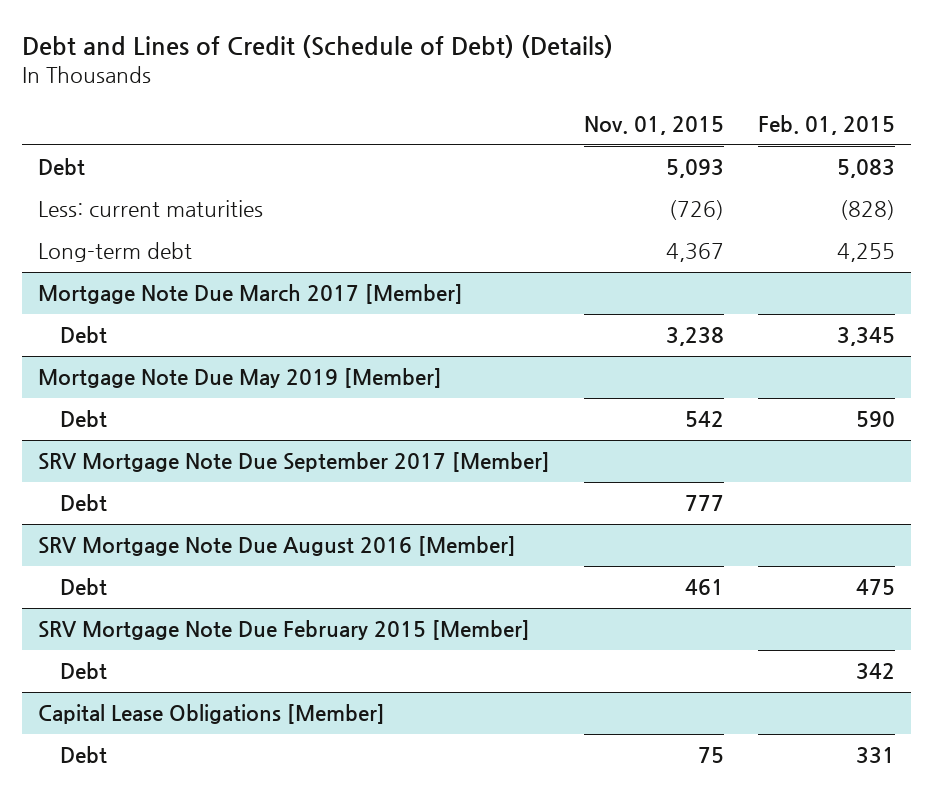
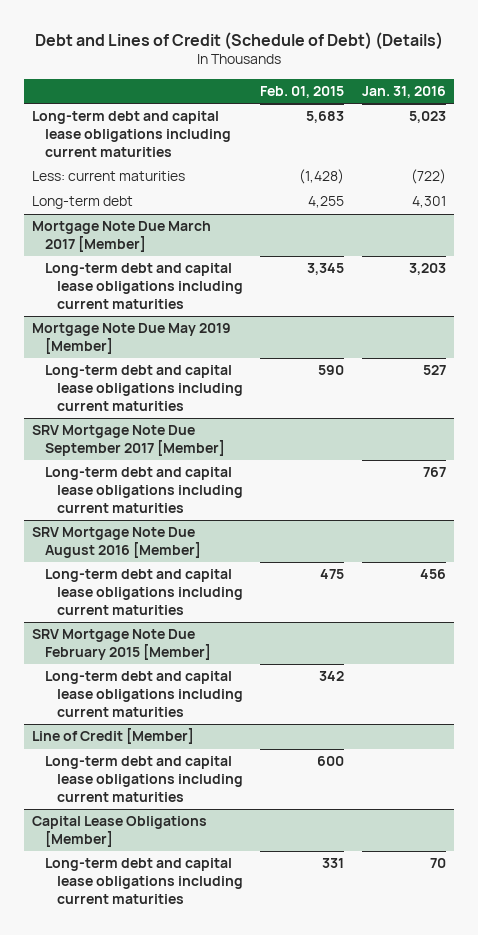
- | Nov. 01, 2015 | Feb. 01, 2015
+ | Feb. 01, 2015 | Jan. 31, 2016
- Debt | 5,093 | 5,083
- Less: current maturities | (726) | (828)
+ Long-term debt and capital lease obligations including current maturities | 5,683 | 5,023
+ Less: current maturities | (1,428) | (722)
@ Mortgage Note Due March 2017 [Member]
- Debt | 3,238 | 3,345
+ Long-term debt and capital lease obligations including current maturities | 3,345 | 3,203
@ Mortgage Note Due May 2019 [Member]
- Debt | 542 | 590
+ Long-term debt and capital lease obligations including current maturities | 590 | 527
@ SRV Mortgage Note Due September 2017 [Member]
- Debt | 777 |
+ Long-term debt and capital lease obligations including current maturities | | 767
@ SRV Mortgage Note Due August 2016 [Member]
- Debt | 461 | 475
+ Long-term debt and capital lease obligations including current maturities | 475 | 456
@ SRV Mortgage Note Due February 2015 [Member]
- Debt | | 342
+ Long-term debt and capital lease obligations including current maturities | 342 |
+ Line of Credit [Member]
+ Long-term debt and capital lease obligations including current maturities | 600 |
@ Capital Lease Obligations [Member]
- Debt | 75 | 331
+ Long-term debt and capital lease obligations including current maturities | 331 | 70

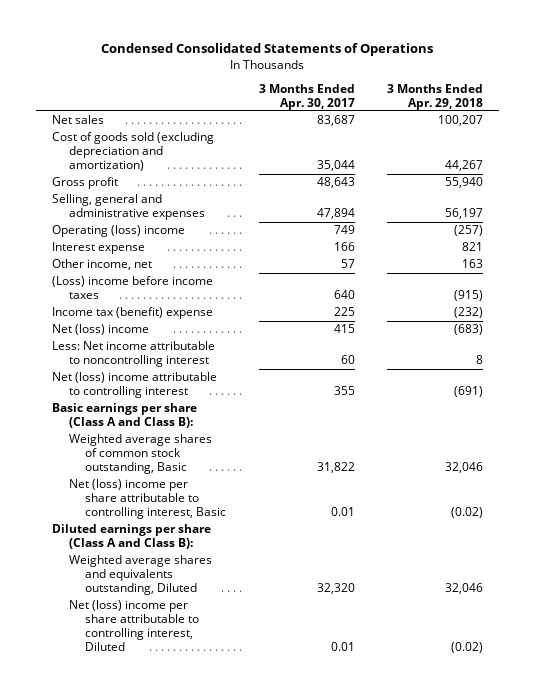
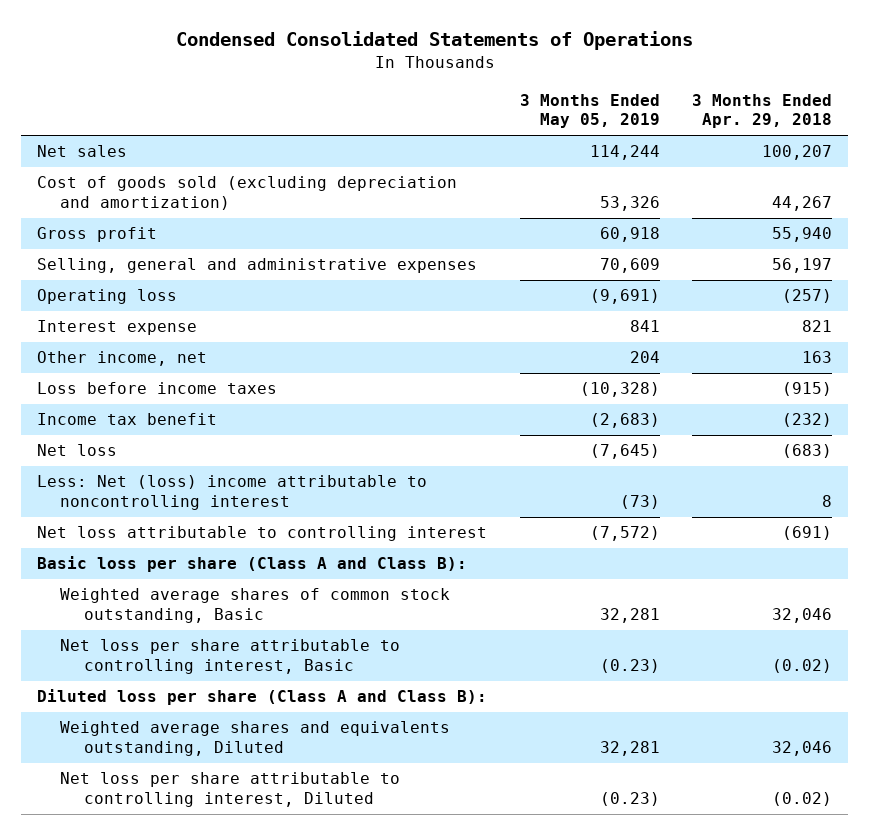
- | 3 Months Ended Apr. 30, 2017 | 3 Months Ended Apr. 29, 2018
+ | 3 Months Ended May 05, 2019 | 3 Months Ended Apr. 29, 2018
- Operating (loss) income | 749 | (257)
+ Operating loss | (9,691) | (257)
- (Loss) income before income taxes | 640 | (915)
- Income tax (benefit) expense | 225 | (232)
- Net (loss) income | 415 | (683)
- Less: Net income attributable to noncontrolling interest | 60 | 8
- Net (loss) income attributable to controlling interest | 355 | (691)
- Basic earnings per share (Class A and Class B):
+ Loss before income taxes | (10,328) | (915)
+ Income tax benefit | (2,683) | (232)
+ Net loss | (7,645) | (683)
+ Less: Net (loss) income attributable to noncontrolling interest | (73) | 8
+ Net loss attributable to controlling interest | (7,572) | (691)
+ Basic loss per share (Class A and Class B):
- Net (loss) income per share attributable to controlling interest, Basic | 0.01 | (0.02)
- Diluted earnings per share (Class A and Class B):
+ Net loss per share attributable to controlling interest, Basic | (0.23) | (0.02)
+ Diluted loss per share (Class A and Class B):
- Net (loss) income per share attributable to controlling interest, Diluted | 0.01 | (0.02)
+ Net loss per share attributable to controlling interest, Diluted | (0.23) | (0.02)

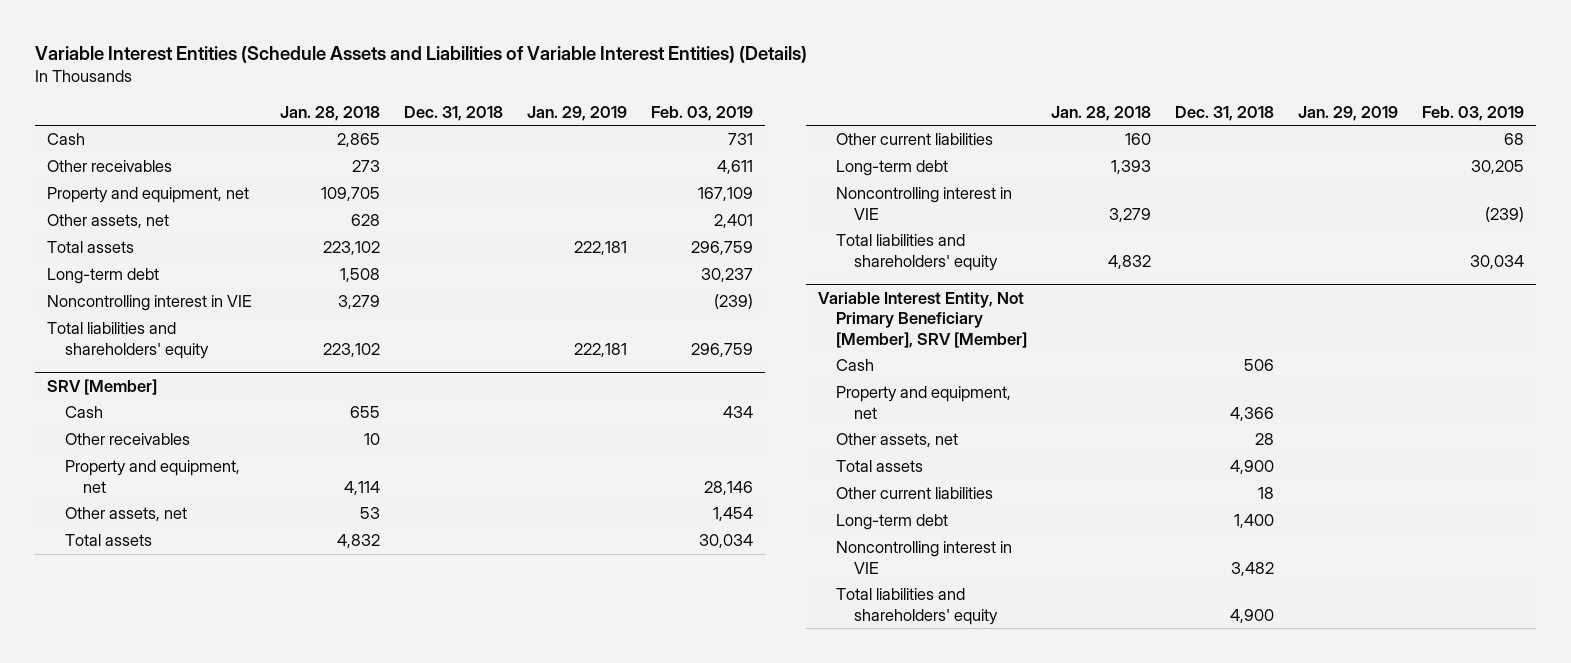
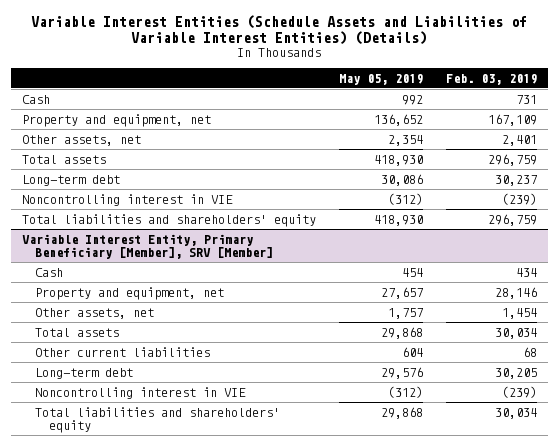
- | Jan. 28, 2018 | Dec. 31, 2018 | Jan. 29, 2019 | Feb. 03, 2019
+ | May 05, 2019 | Feb. 03, 2019
- Other receivables | 273 | | | 4,611
- SRV [Member]
+ Variable Interest Entity, Primary Beneficiary [Member], SRV [Member]
- Other receivables | 10 | | |
- Variable Interest Entity, Not Primary Beneficiary [Member], SRV [Member]
- Cash | | 506 | |
- Property and equipment, net | | 4,366 | |
- Other assets, net | | 28 | |
- Total assets | | 4,900 | |
- Other current liabilities | | 18 | |
- Long-term debt | | 1,400 | |
- Noncontrolling interest in VIE | | 3,482 | |
- Total liabilities and shareholders' equity | | 4,900 | |

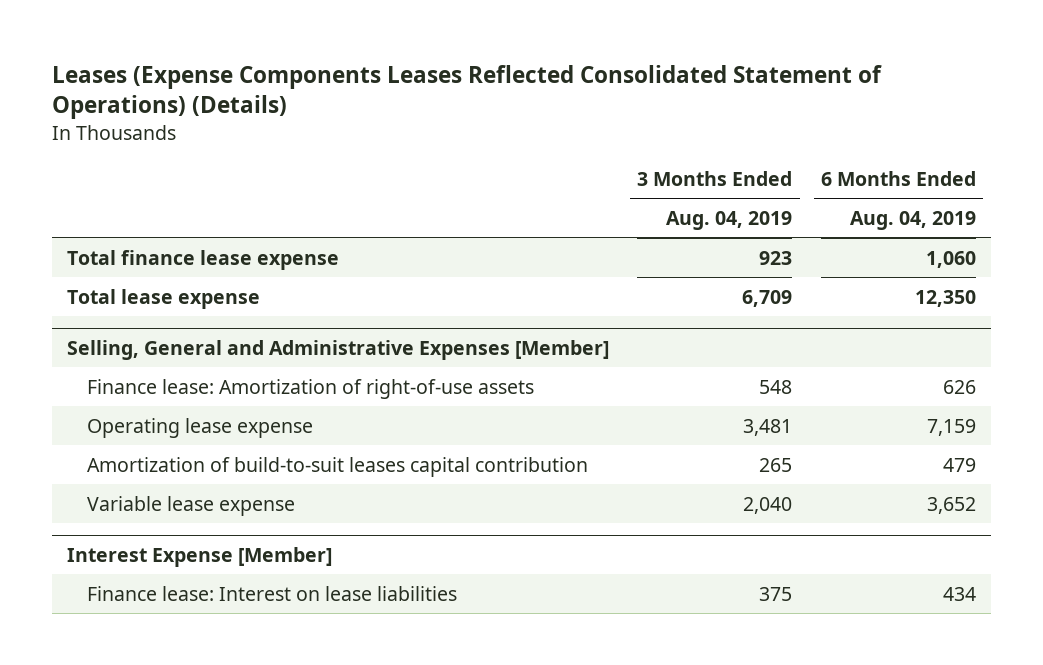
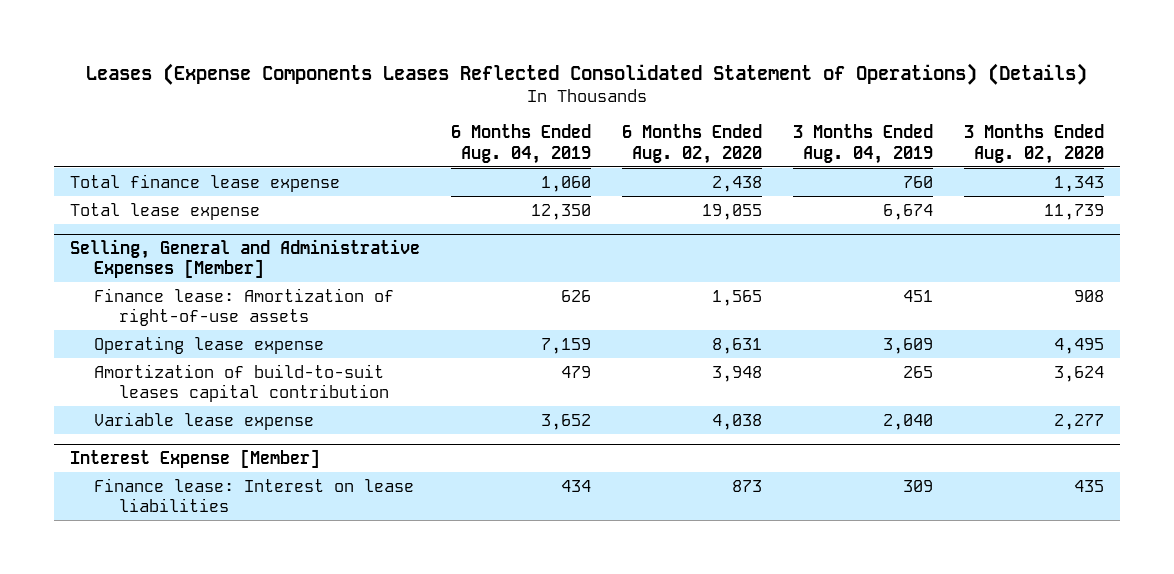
- | 3 Months Ended Aug. 04, 2019 | 6 Months Ended Aug. 04, 2019
+ | 6 Months Ended Aug. 04, 2019 | 6 Months Ended Aug. 02, 2020 | 3 Months Ended Aug. 04, 2019 | 3 Months Ended Aug. 02, 2020
- Total finance lease expense | 923 | 1,060
- Total lease expense | 6,709 | 12,350
+ Total finance lease expense | 1,060 | 2,438 | 760 | 1,343
+ Total lease expense | 12,350 | 19,055 | 6,674 | 11,739
@ Selling, General and Administrative Expenses [Member]
- Finance lease: Amortization of right-of-use assets | 548 | 626
- Operating lease expense | 3,481 | 7,159
+ Finance lease: Amortization of right-of-use assets | 626 | 1,565 | 451 | 908
+ Operating lease expense | 7,159 | 8,631 | 3,609 | 4,495
@ Interest Expense [Member]
- Finance lease: Interest on lease liabilities | 375 | 434
+ Finance lease: Interest on lease liabilities | 434 | 873 | 309 | 435

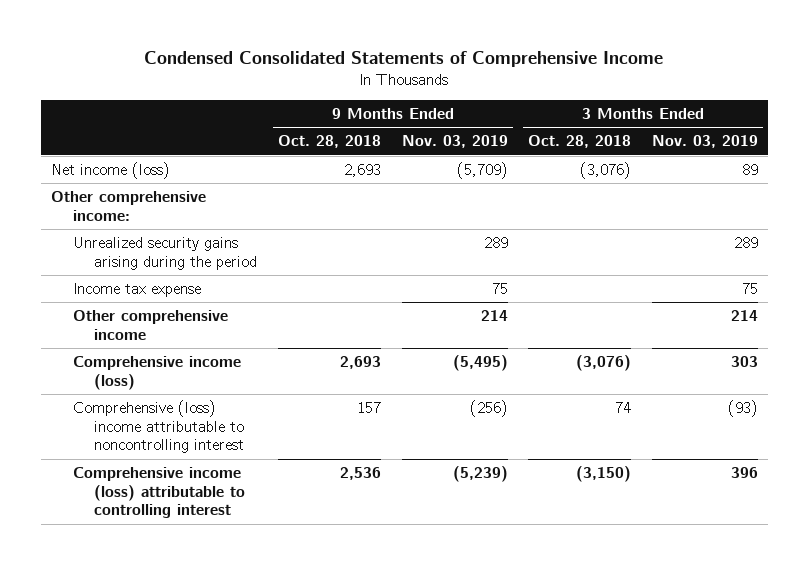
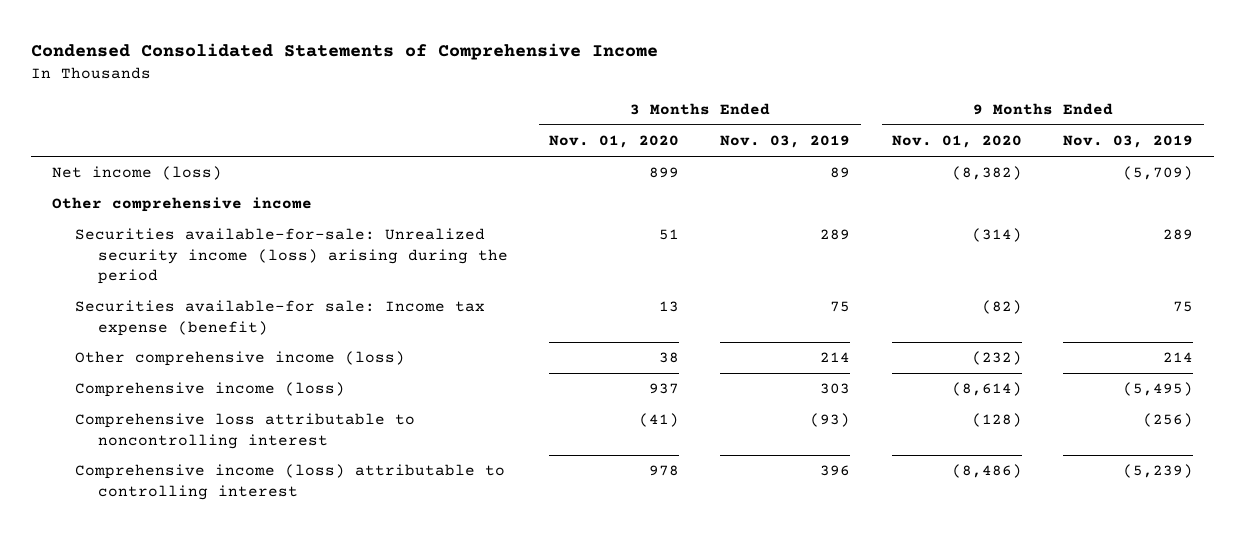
- | 9 Months Ended Oct. 28, 2018 | 9 Months Ended Nov. 03, 2019 | 3 Months Ended Oct. 28, 2018 | 3 Months Ended Nov. 03, 2019
+ | 3 Months Ended Nov. 01, 2020 | 3 Months Ended Nov. 03, 2019 | 9 Months Ended Nov. 01, 2020 | 9 Months Ended Nov. 03, 2019
- Other comprehensive income:
- Unrealized security gains arising during the period | | 289 | | 289
- Income tax expense | | 75 | | 75
- Other comprehensive income | | 214 | | 214
+ Other comprehensive income
+ Securities available-for-sale: Unrealized security income (loss) arising during the period | 51 | 289 | (314) | 289
+ Securities available-for sale: Income tax expense (benefit) | 13 | 75 | (82) | 75
+ Other comprehensive income (loss) | 38 | 214 | (232) | 214
- Comprehensive (loss) income attributable to noncontrolling interest | 157 | (256) | 74 | (93)
+ Comprehensive loss attributable to noncontrolling interest | (41) | (93) | (128) | (256)

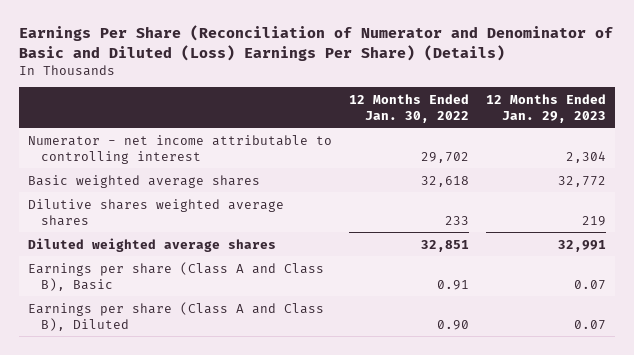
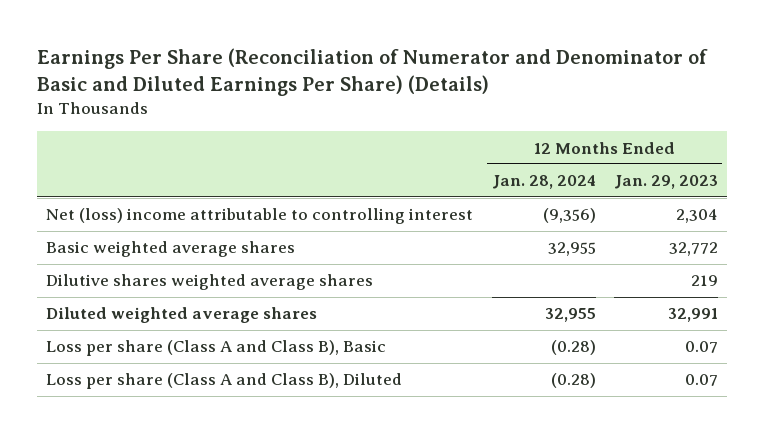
- Earnings Per Share (Reconciliation of Numerator and Denominator of Basic and Diluted (Loss) Earnings Per Share) (Details)
+ Earnings Per Share (Reconciliation of Numerator and Denominator of Basic and Diluted Earnings Per Share) (Details)
- | 12 Months Ended Jan. 30, 2022 | 12 Months Ended Jan. 29, 2023
+ | 12 Months Ended Jan. 28, 2024 | 12 Months Ended Jan. 29, 2023
- Numerator - net income attributable to controlling interest | 29,702 | 2,304
+ Net (loss) income attributable to controlling interest | (9,356) | 2,304
- Earnings per share (Class A and Class B), Basic | 0.91 | 0.07
- Earnings per share (Class A and Class B), Diluted | 0.90 | 0.07
+ Loss per share (Class A and Class B), Basic | (0.28) | 0.07
+ Loss per share (Class A and Class B), Diluted | (0.28) | 0.07

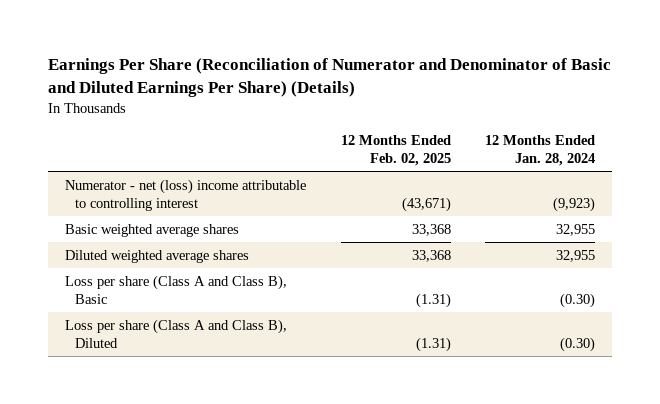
- | 12 Months Ended Jan. 28, 2024 | 12 Months Ended Jan. 29, 2023
+ | 12 Months Ended Feb. 02, 2025 | 12 Months Ended Jan. 28, 2024
- Net (loss) income attributable to controlling interest | (9,356) | 2,304
+ Numerator - net (loss) income attributable to controlling interest | (43,671) | (9,923)
- Dilutive shares weighted average shares | | 219
- Loss per share (Class A and Class B), Basic | (0.28) | 0.07
- Loss per share (Class A and Class B), Diluted | (0.28) | 0.07
+ Loss per share (Class A and Class B), Basic | (1.31) | (0.30)
+ Loss per share (Class A and Class B), Diluted | (1.31) | (0.30)

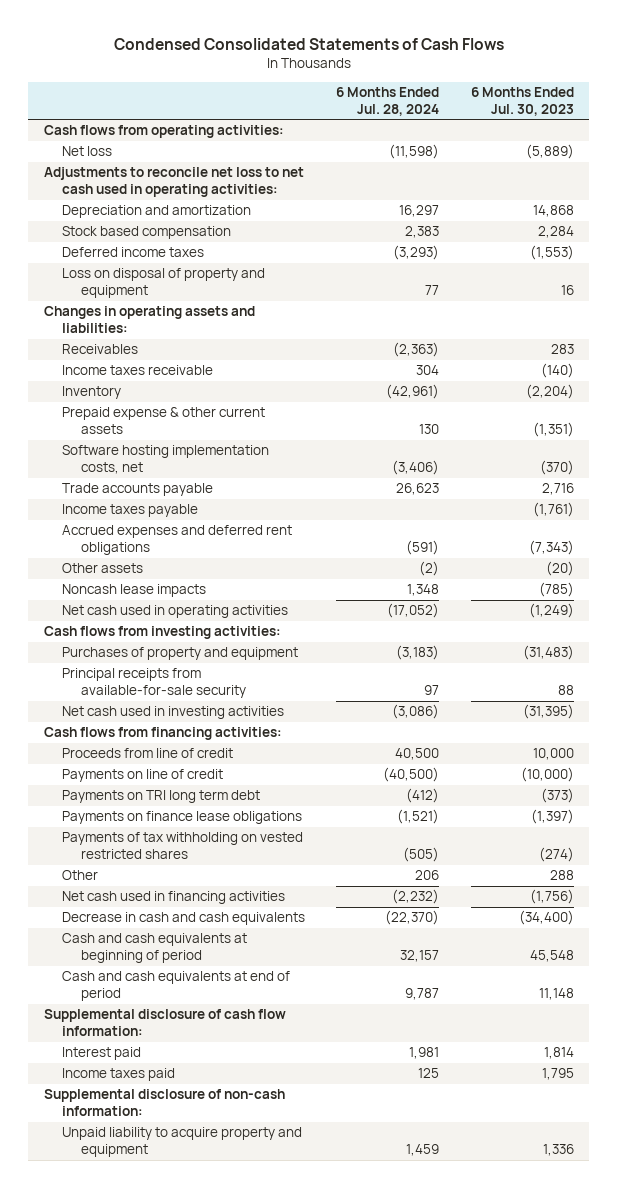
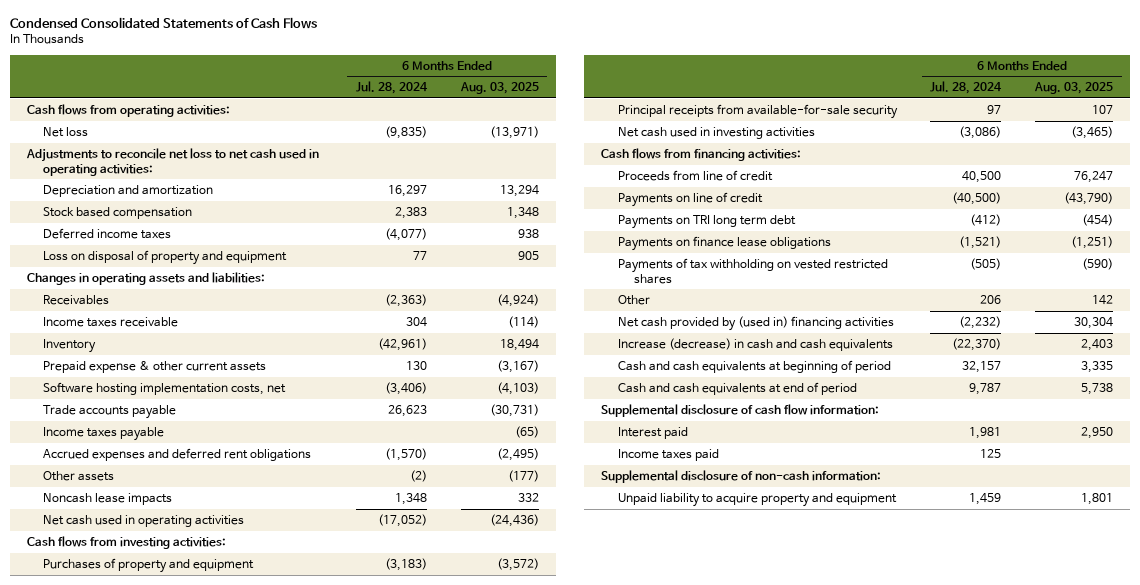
- | 6 Months Ended Jul. 28, 2024 | 6 Months Ended Jul. 30, 2023
+ | 6 Months Ended Jul. 28, 2024 | 6 Months Ended Aug. 03, 2025
- Net loss | (11,598) | (5,889)
+ Net loss | (9,835) | (13,971)
- Deferred income taxes | (3,293) | (1,553)
+ Deferred income taxes | (4,077) | 938
- Accrued expenses and deferred rent obligations | (591) | (7,343)
+ Accrued expenses and deferred rent obligations | (1,570) | (2,495)
- Net cash used in financing activities | (2,232) | (1,756)
- Decrease in cash and cash equivalents | (22,370) | (34,400)
+ Net cash provided by (used in) financing activities | (2,232) | 30,304
+ Increase (decrease) in cash and cash equivalents | (22,370) | 2,403

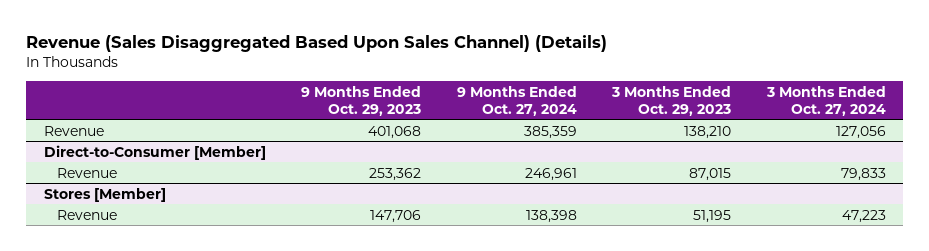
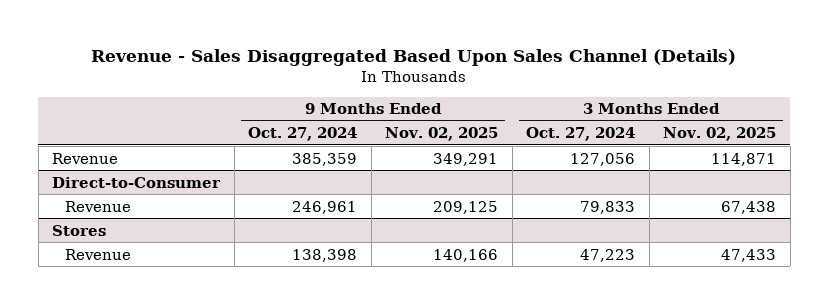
- Revenue (Sales Disaggregated Based Upon Sales Channel) (Details)
+ Revenue - Sales Disaggregated Based Upon Sales Channel (Details)
- | 9 Months Ended Oct. 29, 2023 | 9 Months Ended Oct. 27, 2024 | 3 Months Ended Oct. 29, 2023 | 3 Months Ended Oct. 27, 2024
+ | 9 Months Ended Oct. 27, 2024 | 9 Months Ended Nov. 02, 2025 | 3 Months Ended Oct. 27, 2024 | 3 Months Ended Nov. 02, 2025
- Direct-to-Consumer [Member]
+ Direct-to-Consumer
- Stores [Member]
+ Stores

